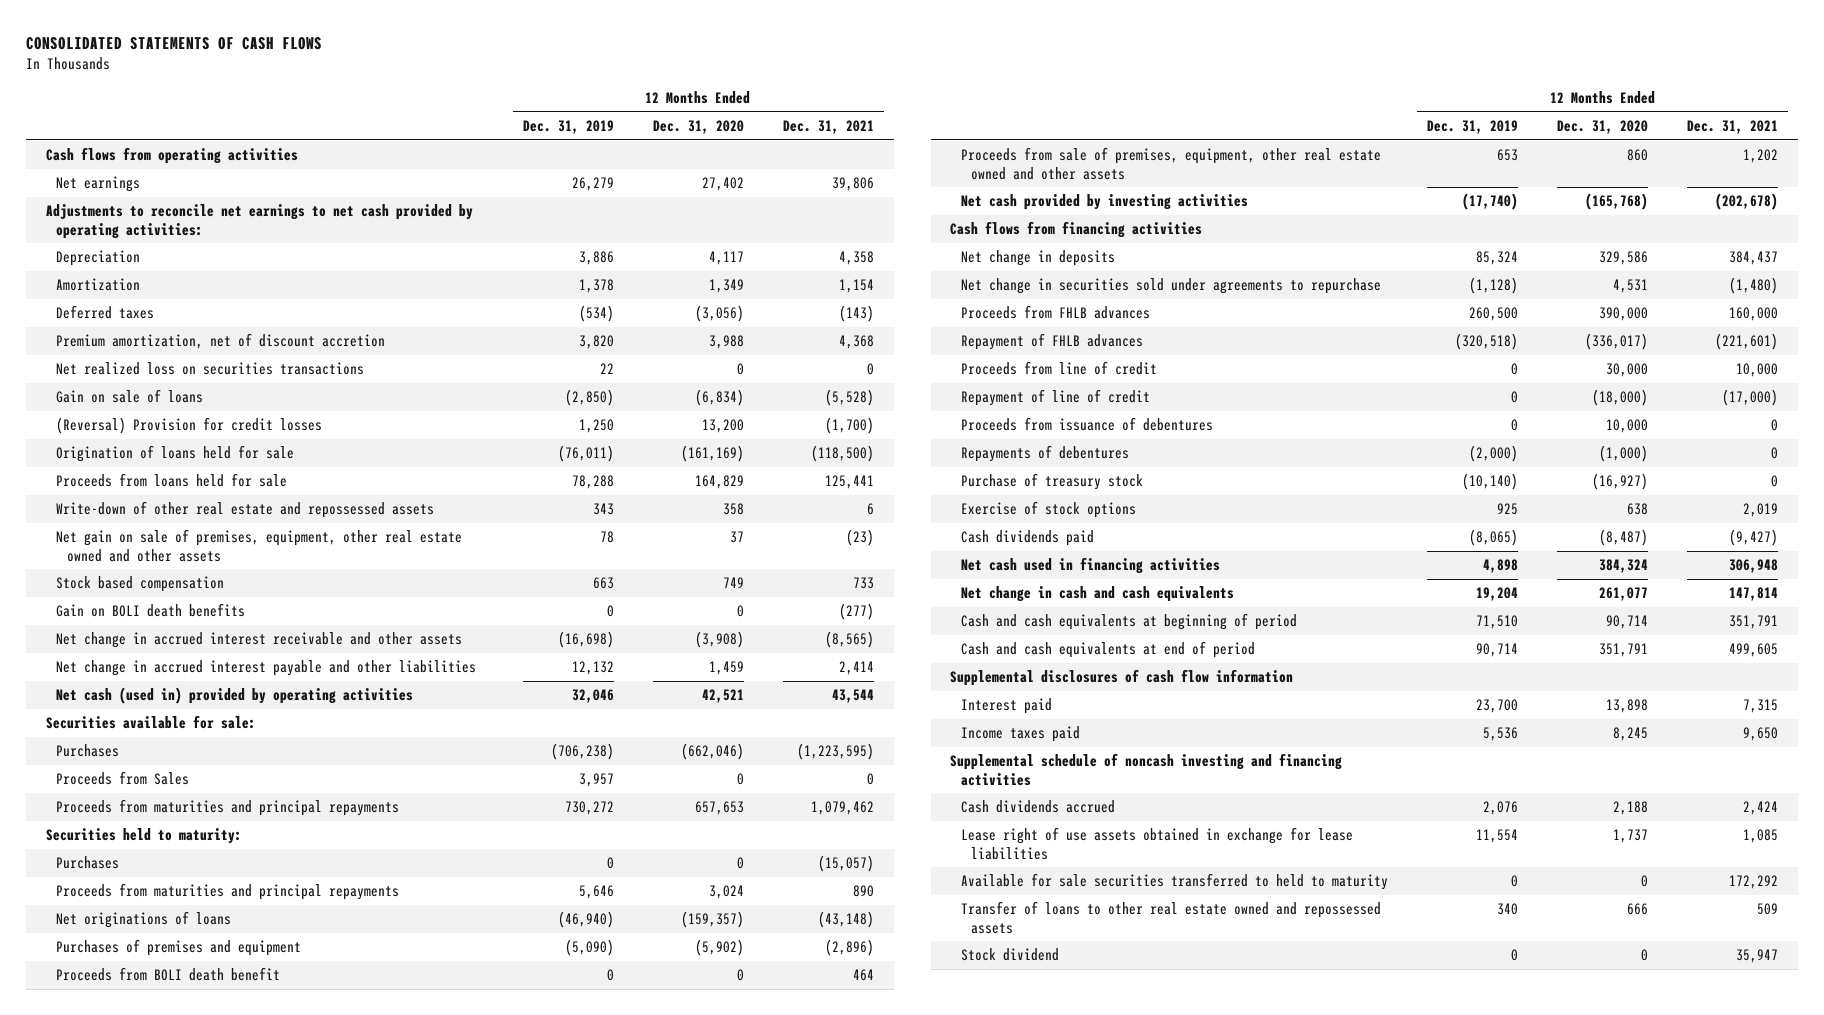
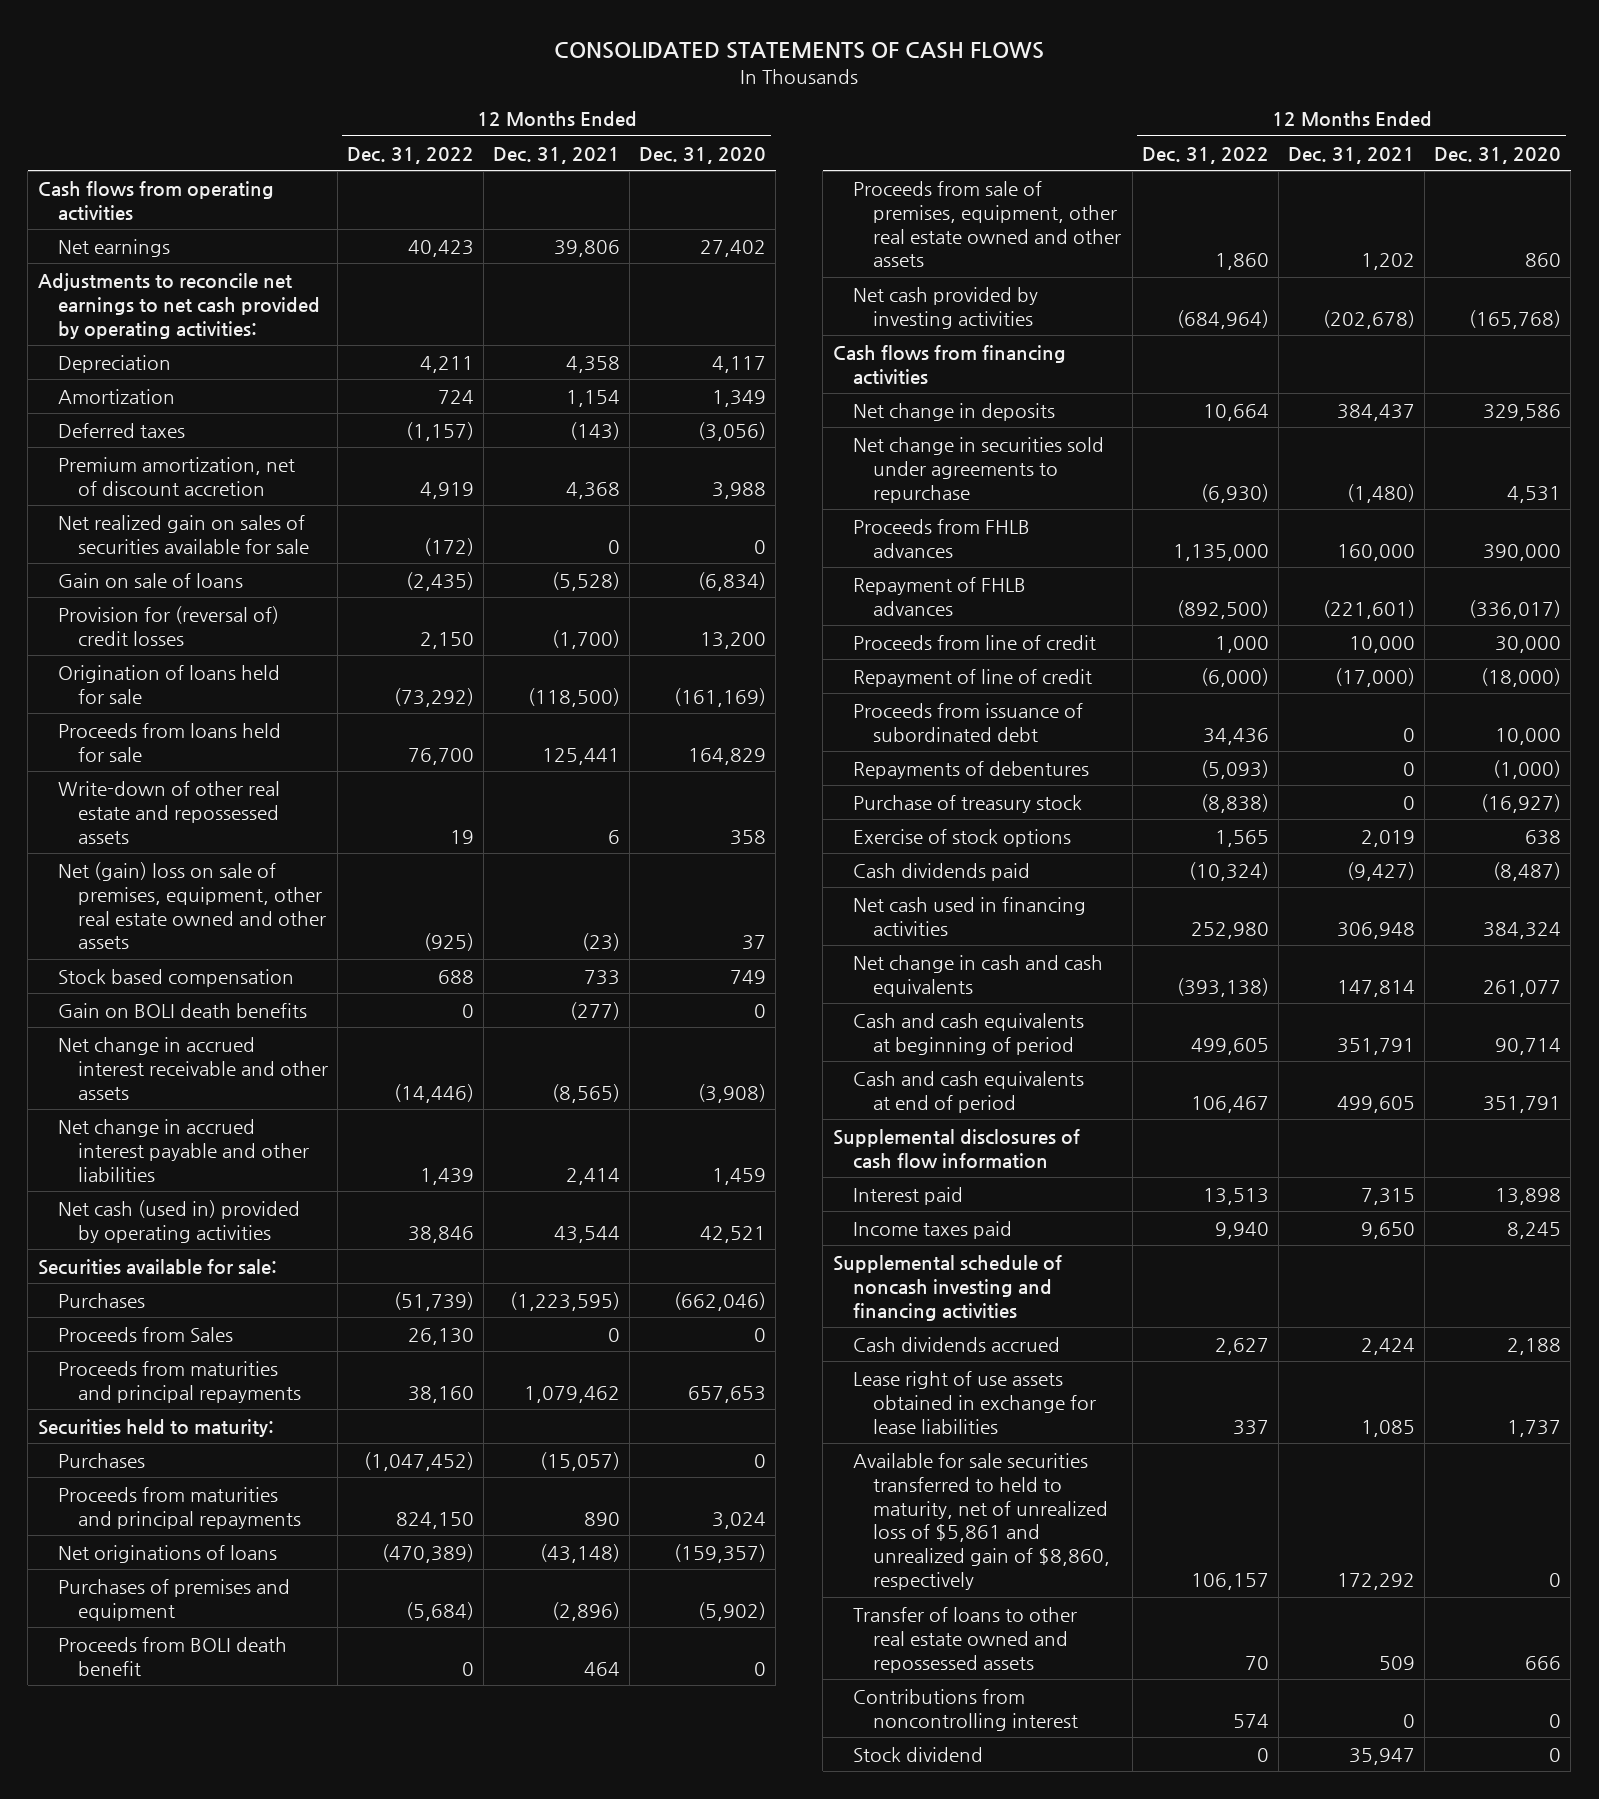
- | 12 Months Ended Dec. 31, 2019 | 12 Months Ended Dec. 31, 2020 | 12 Months Ended Dec. 31, 2021
+ | 12 Months Ended Dec. 31, 2022 | 12 Months Ended Dec. 31, 2021 | 12 Months Ended Dec. 31, 2020
- Net realized loss on securities transactions | 22 | 0 | 0
+ Net realized gain on sales of securities available for sale | (172) | 0 | 0
- (Reversal) Provision for credit losses | 1,250 | 13,200 | (1,700)
+ Provision for (reversal of) credit losses | 2,150 | (1,700) | 13,200
- Net gain on sale of premises, equipment, other real estate owned and other assets | 78 | 37 | (23)
+ Net (gain) loss on sale of premises, equipment, other real estate owned and other assets | (925) | (23) | 37
- Proceeds from issuance of debentures | 0 | 10,000 | 0
+ Proceeds from issuance of subordinated debt | 34,436 | 0 | 10,000
- Available for sale securities transferred to held to maturity | 0 | 0 | 172,292
+ Available for sale securities transferred to held to maturity, net of unrealized loss of $5,861 and unrealized gain of $8,860, respectively | 106,157 | 172,292 | 0
+ Contributions from noncontrolling interest | 574 | 0 | 0

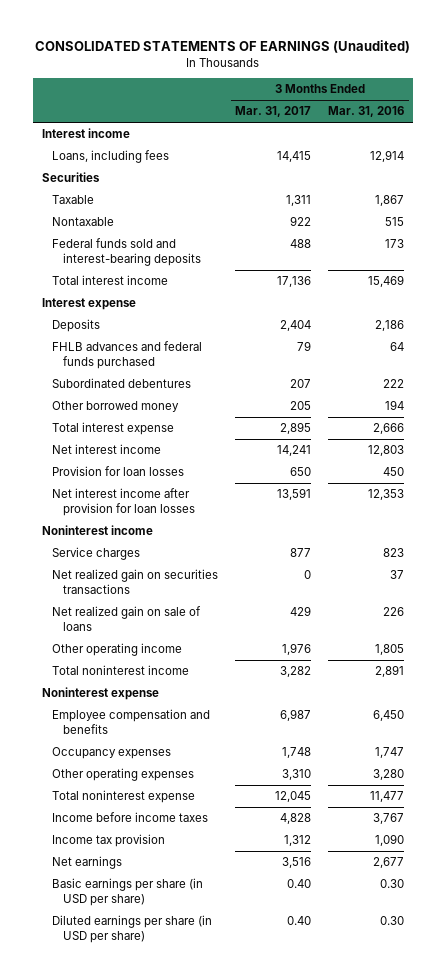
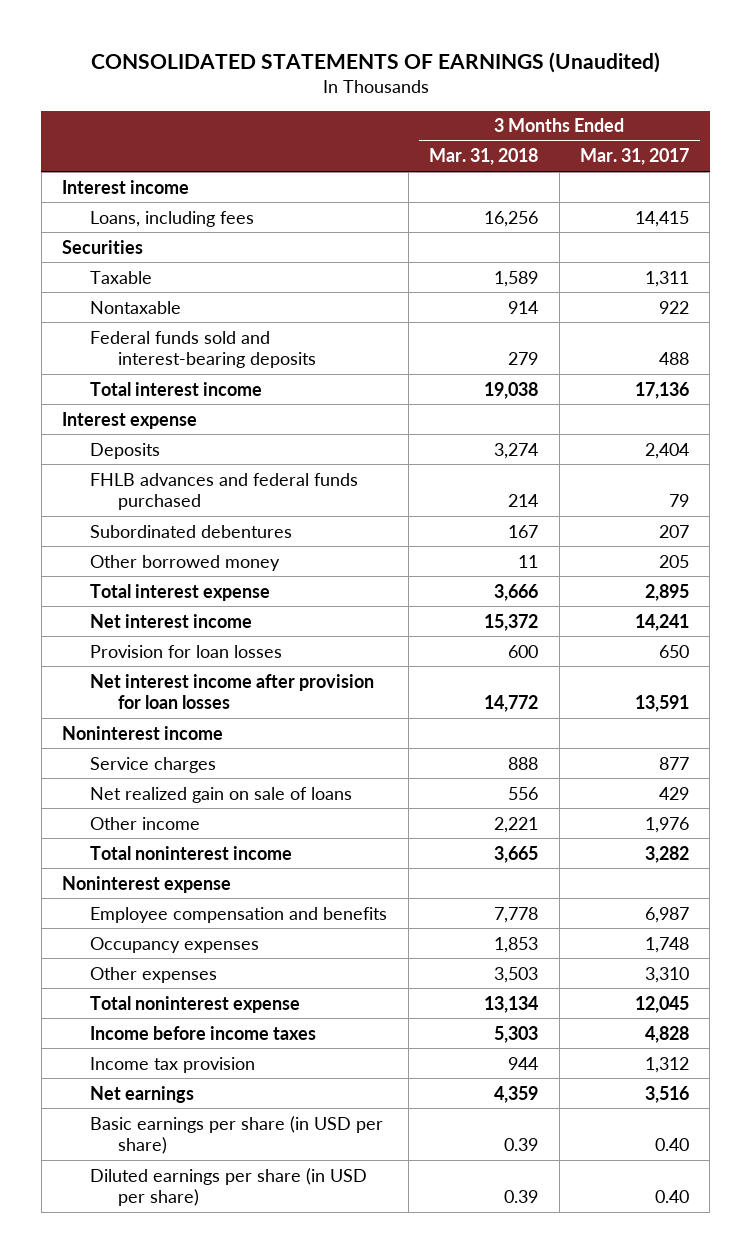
- | 3 Months Ended Mar. 31, 2017 | 3 Months Ended Mar. 31, 2016
+ | 3 Months Ended Mar. 31, 2018 | 3 Months Ended Mar. 31, 2017
- Net realized gain on securities transactions | 0 | 37
- Other operating income | 1,976 | 1,805
+ Other income | 2,221 | 1,976
- Other operating expenses | 3,310 | 3,280
+ Other expenses | 3,503 | 3,310

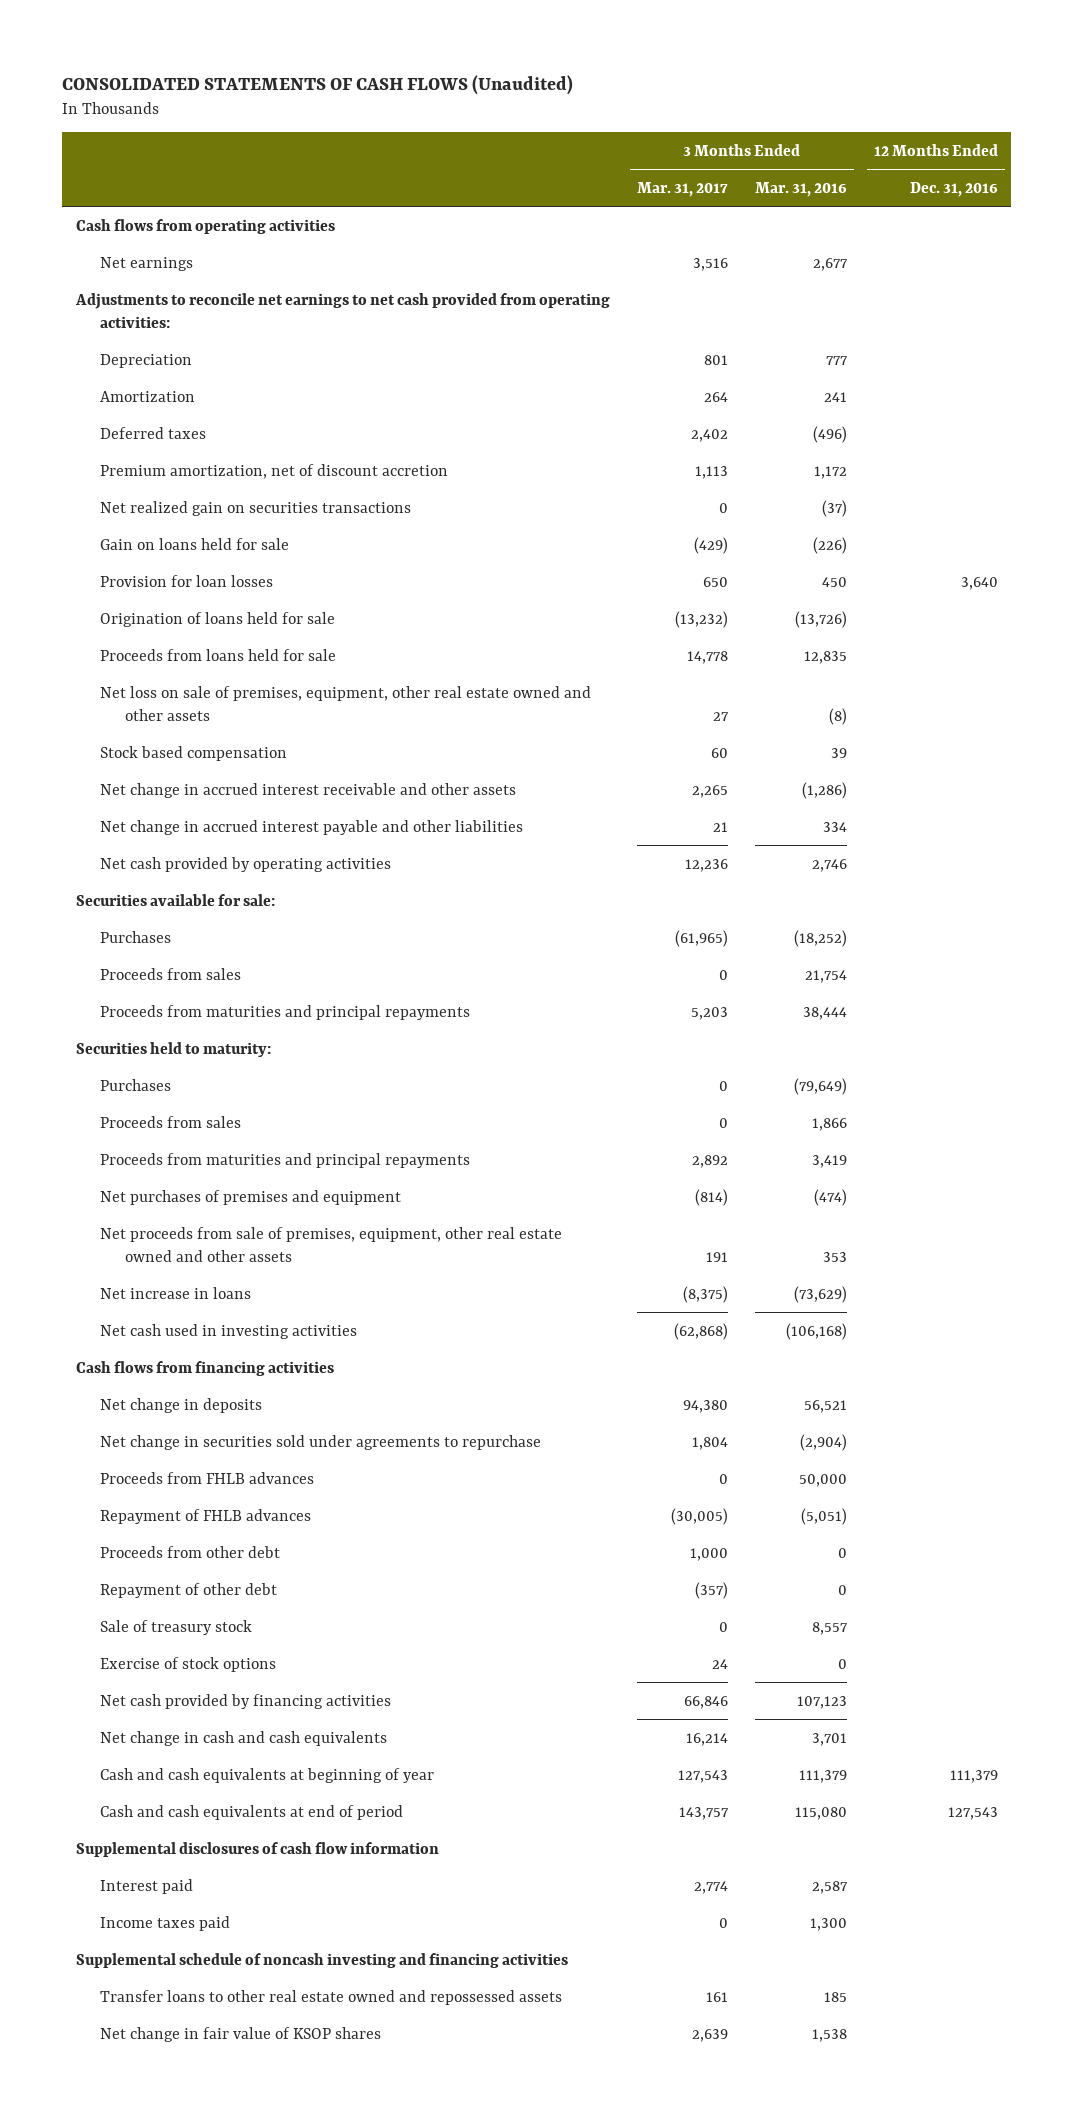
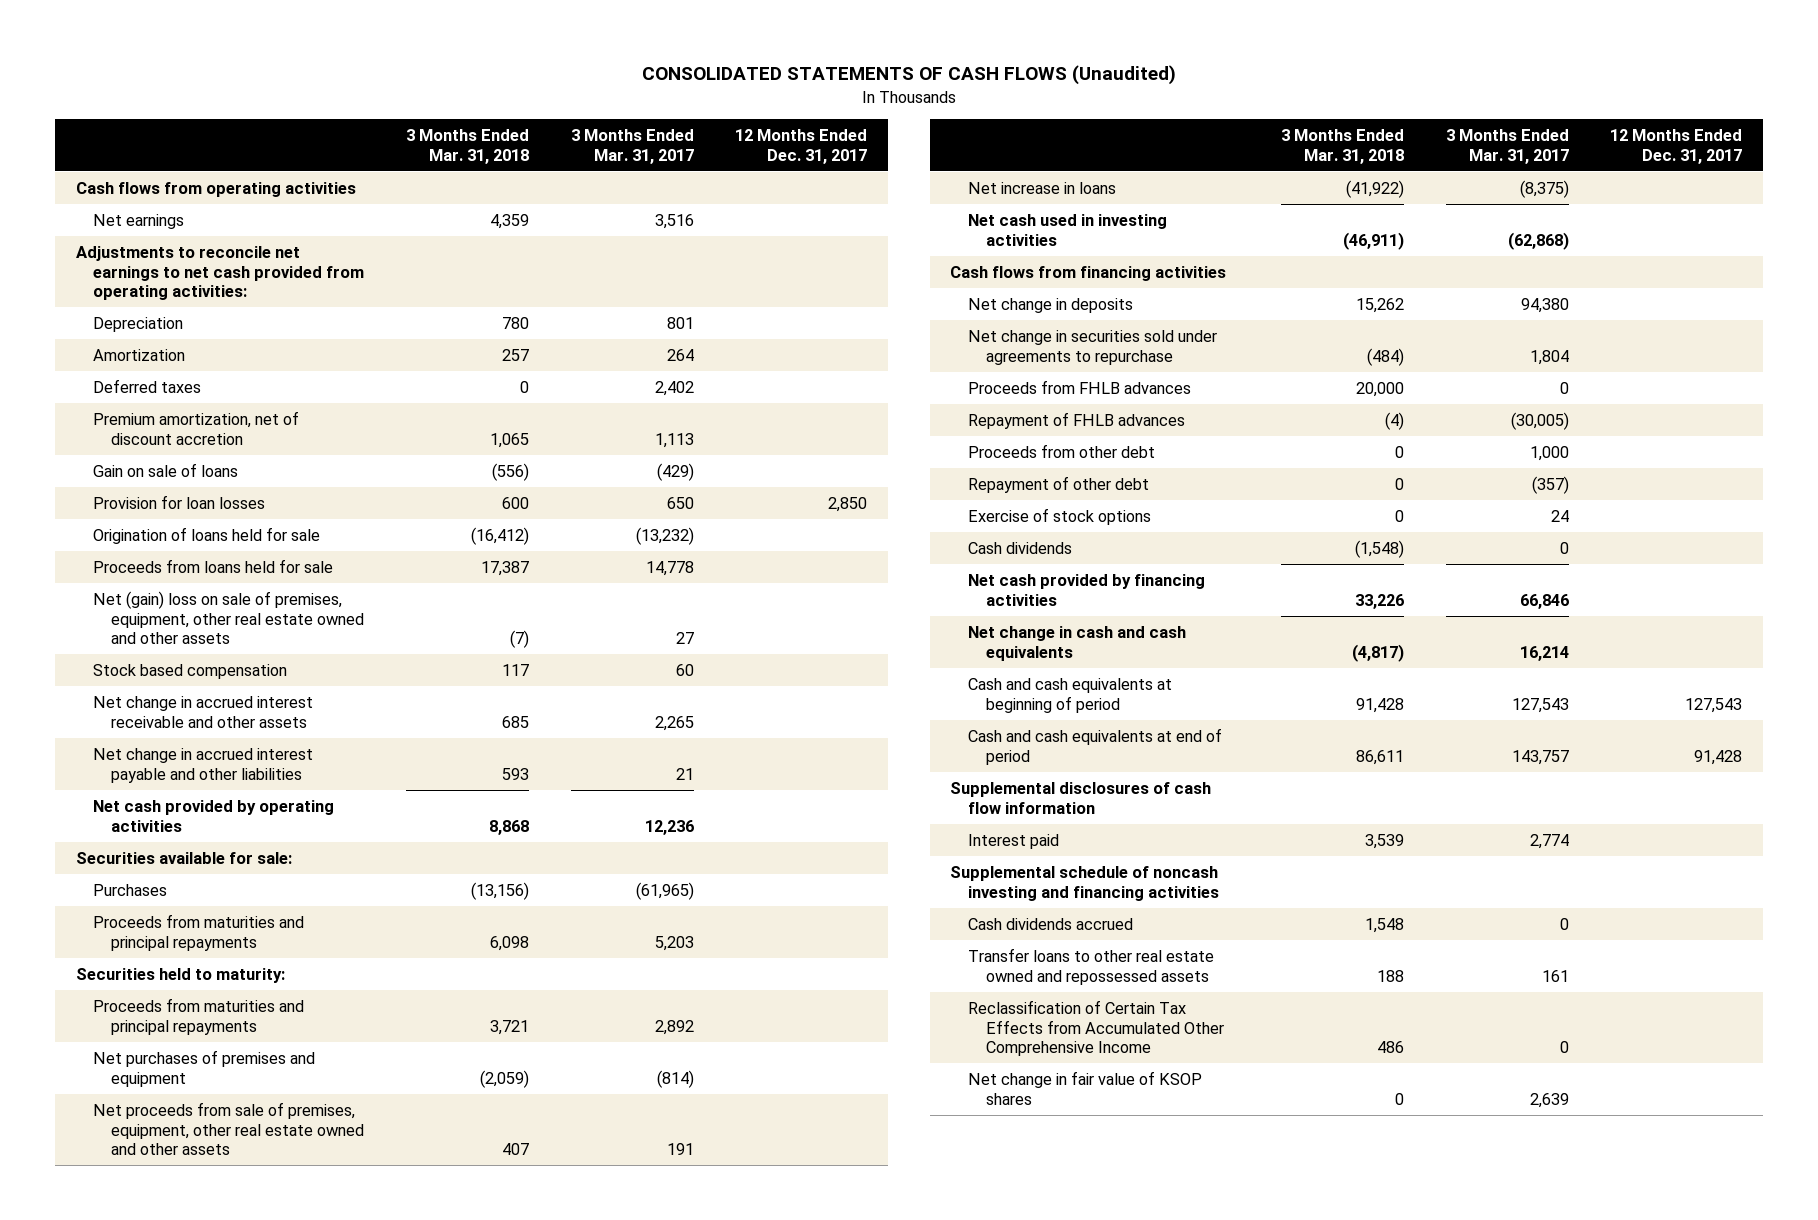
- | 3 Months Ended Mar. 31, 2017 | 3 Months Ended Mar. 31, 2016 | 12 Months Ended Dec. 31, 2016
+ | 3 Months Ended Mar. 31, 2018 | 3 Months Ended Mar. 31, 2017 | 12 Months Ended Dec. 31, 2017
- Net realized gain on securities transactions | 0 | (37) |
- Gain on loans held for sale | (429) | (226) |
+ Gain on sale of loans | (556) | (429) |
- Net loss on sale of premises, equipment, other real estate owned and other assets | 27 | (8) |
+ Net (gain) loss on sale of premises, equipment, other real estate owned and other assets | (7) | 27 |
- Proceeds from sales | 0 | 21,754 |
- Purchases | 0 | (79,649) |
- Proceeds from sales | 0 | 1,866 |
- Sale of treasury stock | 0 | 8,557 |
+ Cash dividends | (1,548) | 0 |
- Cash and cash equivalents at beginning of year | 127,543 | 111,379 | 111,379
+ Cash and cash equivalents at beginning of period | 91,428 | 127,543 | 127,543
- Income taxes paid | 0 | 1,300 |
+ Cash dividends accrued | 1,548 | 0 |
+ Reclassification of Certain Tax Effects from Accumulated Other Comprehensive Income | 486 | 0 |

